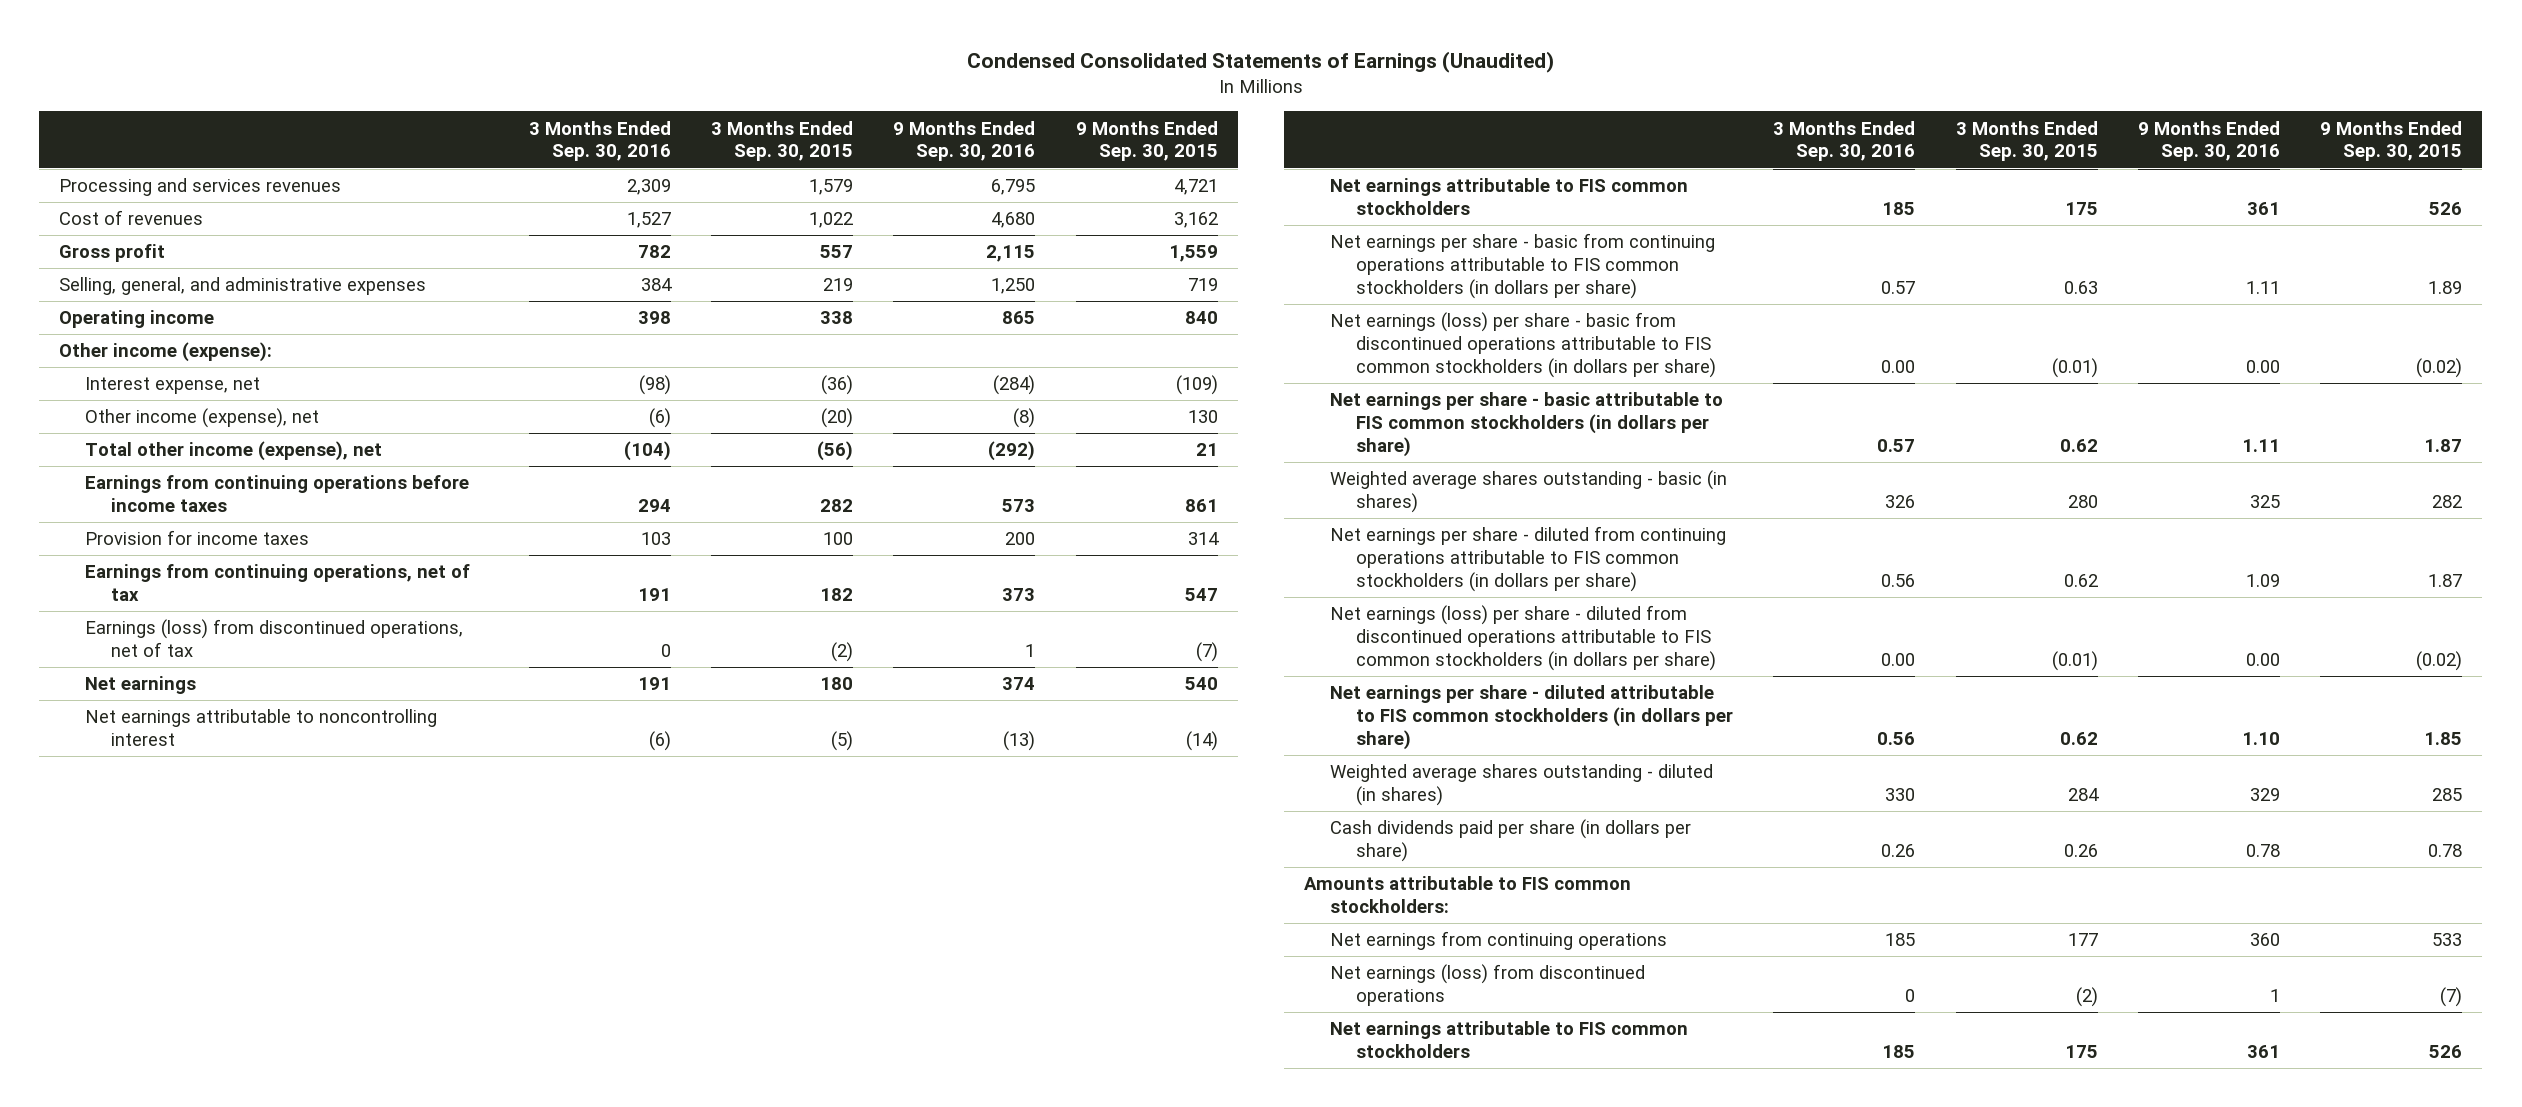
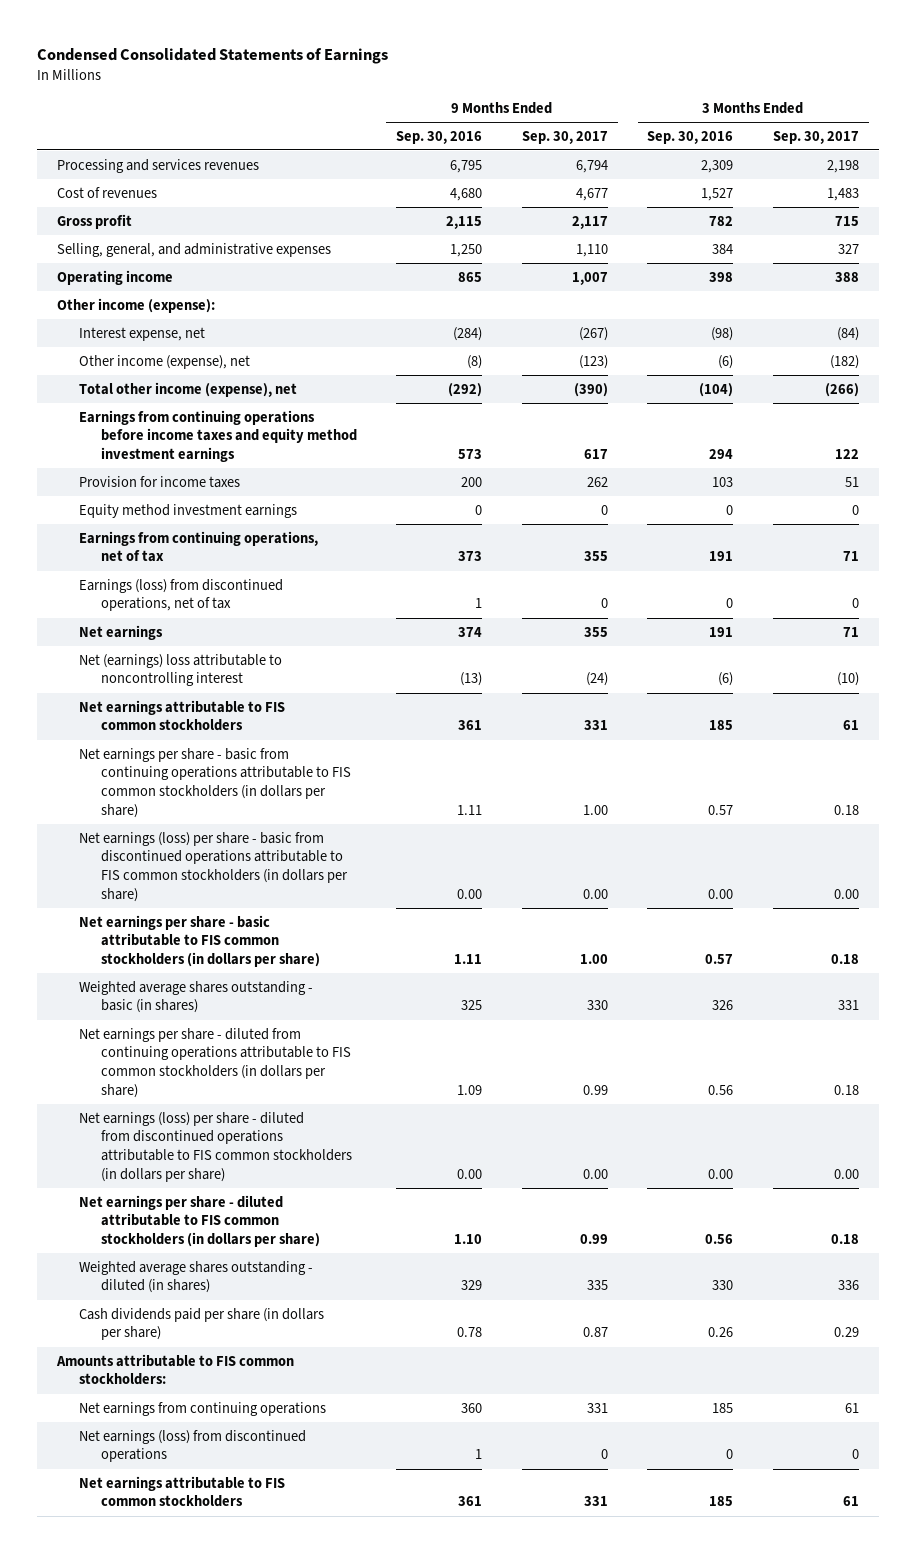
- Condensed Consolidated Statements of Earnings (Unaudited)
+ Condensed Consolidated Statements of Earnings
- | 3 Months Ended Sep. 30, 2016 | 3 Months Ended Sep. 30, 2015 | 9 Months Ended Sep. 30, 2016 | 9 Months Ended Sep. 30, 2015
+ | 9 Months Ended Sep. 30, 2016 | 9 Months Ended Sep. 30, 2017 | 3 Months Ended Sep. 30, 2016 | 3 Months Ended Sep. 30, 2017
- Earnings from continuing operations before income taxes | 294 | 282 | 573 | 861
+ Earnings from continuing operations before income taxes and equity method investment earnings | 573 | 617 | 294 | 122
+ Equity method investment earnings | 0 | 0 | 0 | 0
- Net earnings attributable to noncontrolling interest | (6) | (5) | (13) | (14)
+ Net (earnings) loss attributable to noncontrolling interest | (13) | (24) | (6) | (10)

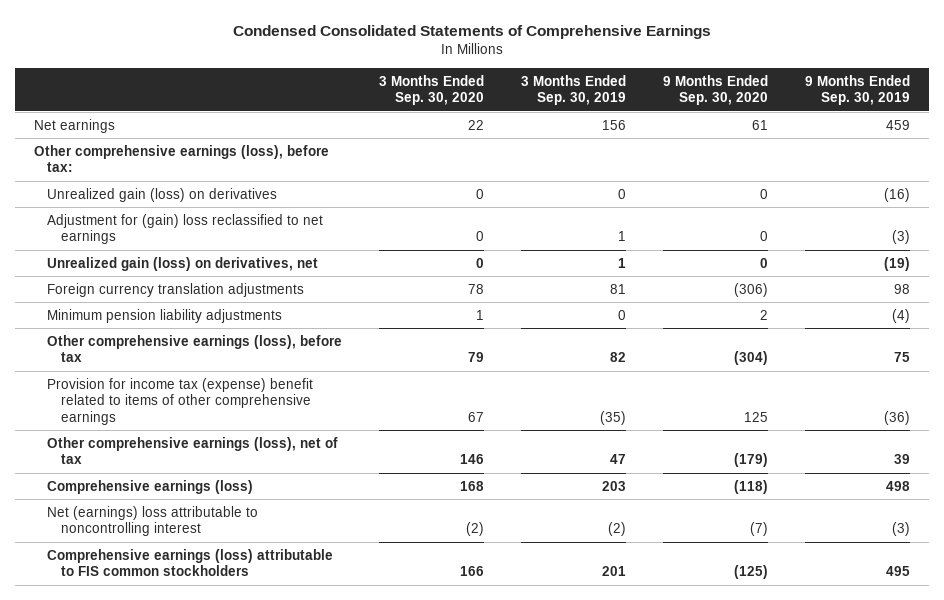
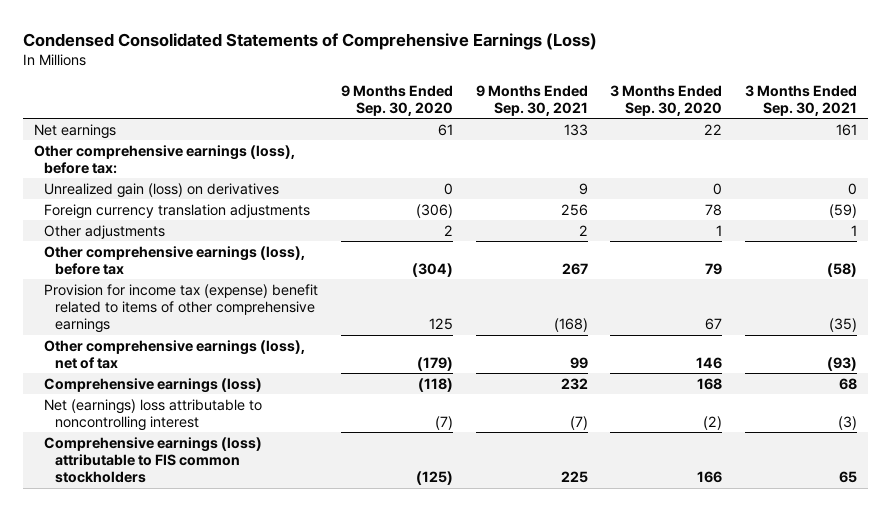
- Condensed Consolidated Statements of Comprehensive Earnings
+ Condensed Consolidated Statements of Comprehensive Earnings (Loss)
- | 3 Months Ended Sep. 30, 2020 | 3 Months Ended Sep. 30, 2019 | 9 Months Ended Sep. 30, 2020 | 9 Months Ended Sep. 30, 2019
+ | 9 Months Ended Sep. 30, 2020 | 9 Months Ended Sep. 30, 2021 | 3 Months Ended Sep. 30, 2020 | 3 Months Ended Sep. 30, 2021
- Adjustment for (gain) loss reclassified to net earnings | 0 | 1 | 0 | (3)
- Unrealized gain (loss) on derivatives, net | 0 | 1 | 0 | (19)
- Minimum pension liability adjustments | 1 | 0 | 2 | (4)
+ Other adjustments | 2 | 2 | 1 | 1

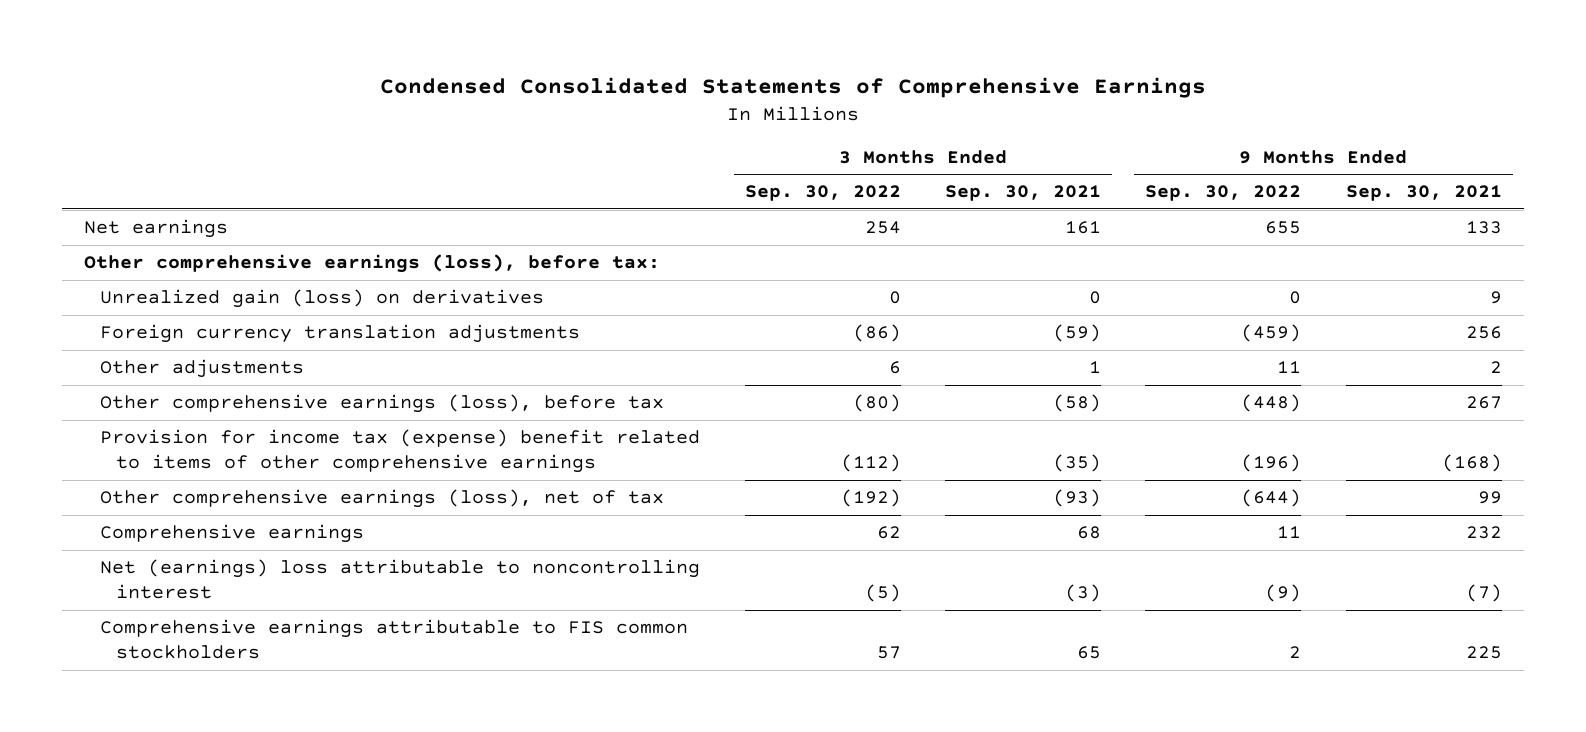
- Condensed Consolidated Statements of Comprehensive Earnings (Loss)
+ Condensed Consolidated Statements of Comprehensive Earnings
- | 9 Months Ended Sep. 30, 2020 | 9 Months Ended Sep. 30, 2021 | 3 Months Ended Sep. 30, 2020 | 3 Months Ended Sep. 30, 2021
+ | 3 Months Ended Sep. 30, 2022 | 3 Months Ended Sep. 30, 2021 | 9 Months Ended Sep. 30, 2022 | 9 Months Ended Sep. 30, 2021
- Comprehensive earnings (loss) | (118) | 232 | 168 | 68
+ Comprehensive earnings | 62 | 68 | 11 | 232
- Comprehensive earnings (loss) attributable to FIS common stockholders | (125) | 225 | 166 | 65
+ Comprehensive earnings attributable to FIS common stockholders | 57 | 65 | 2 | 225

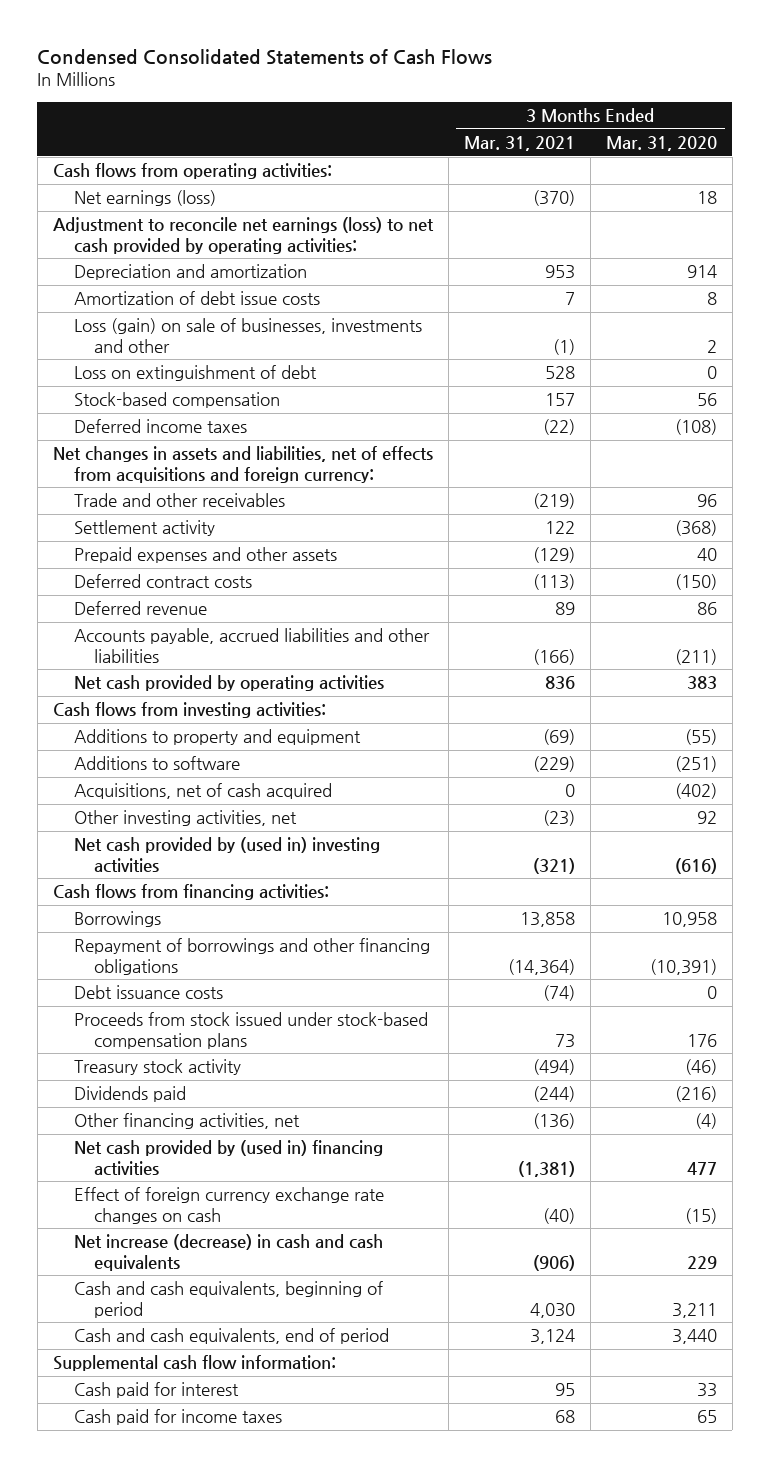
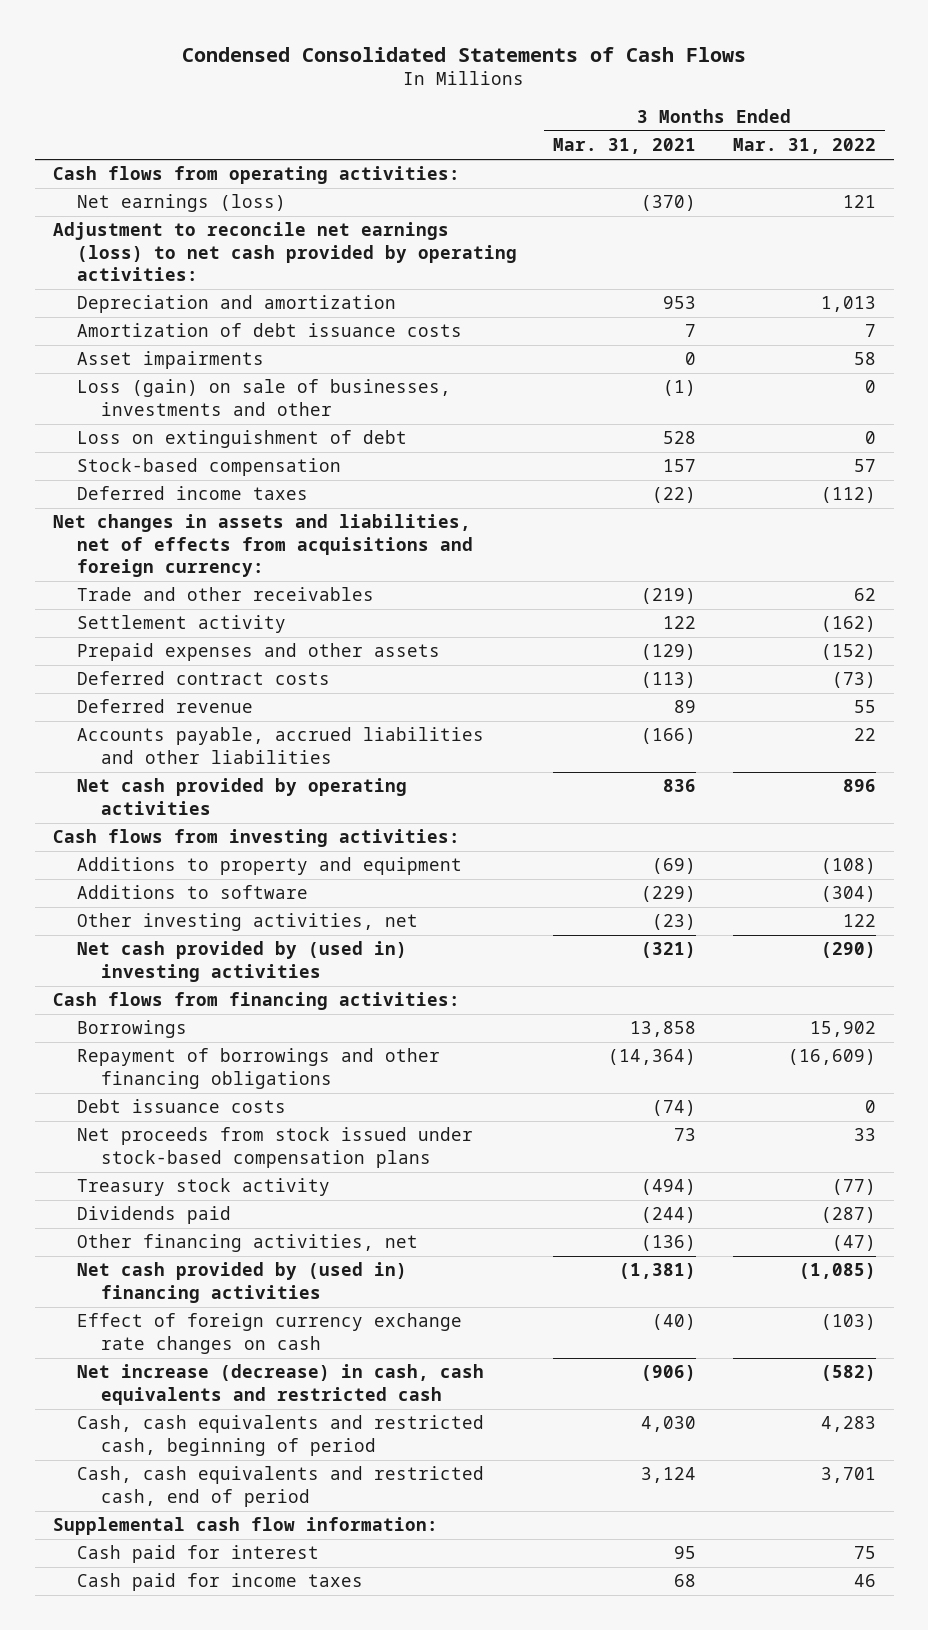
- | 3 Months Ended Mar. 31, 2021 | 3 Months Ended Mar. 31, 2020
+ | 3 Months Ended Mar. 31, 2021 | 3 Months Ended Mar. 31, 2022
- Amortization of debt issue costs | 7 | 8
+ Amortization of debt issuance costs | 7 | 7
+ Asset impairments | 0 | 58
- Acquisitions, net of cash acquired | 0 | (402)
- Proceeds from stock issued under stock-based compensation plans | 73 | 176
+ Net proceeds from stock issued under stock-based compensation plans | 73 | 33
- Net increase (decrease) in cash and cash equivalents | (906) | 229
- Cash and cash equivalents, beginning of period | 4,030 | 3,211
- Cash and cash equivalents, end of period | 3,124 | 3,440
+ Net increase (decrease) in cash, cash equivalents and restricted cash | (906) | (582)
+ Cash, cash equivalents and restricted cash, beginning of period | 4,030 | 4,283
+ Cash, cash equivalents and restricted cash, end of period | 3,124 | 3,701

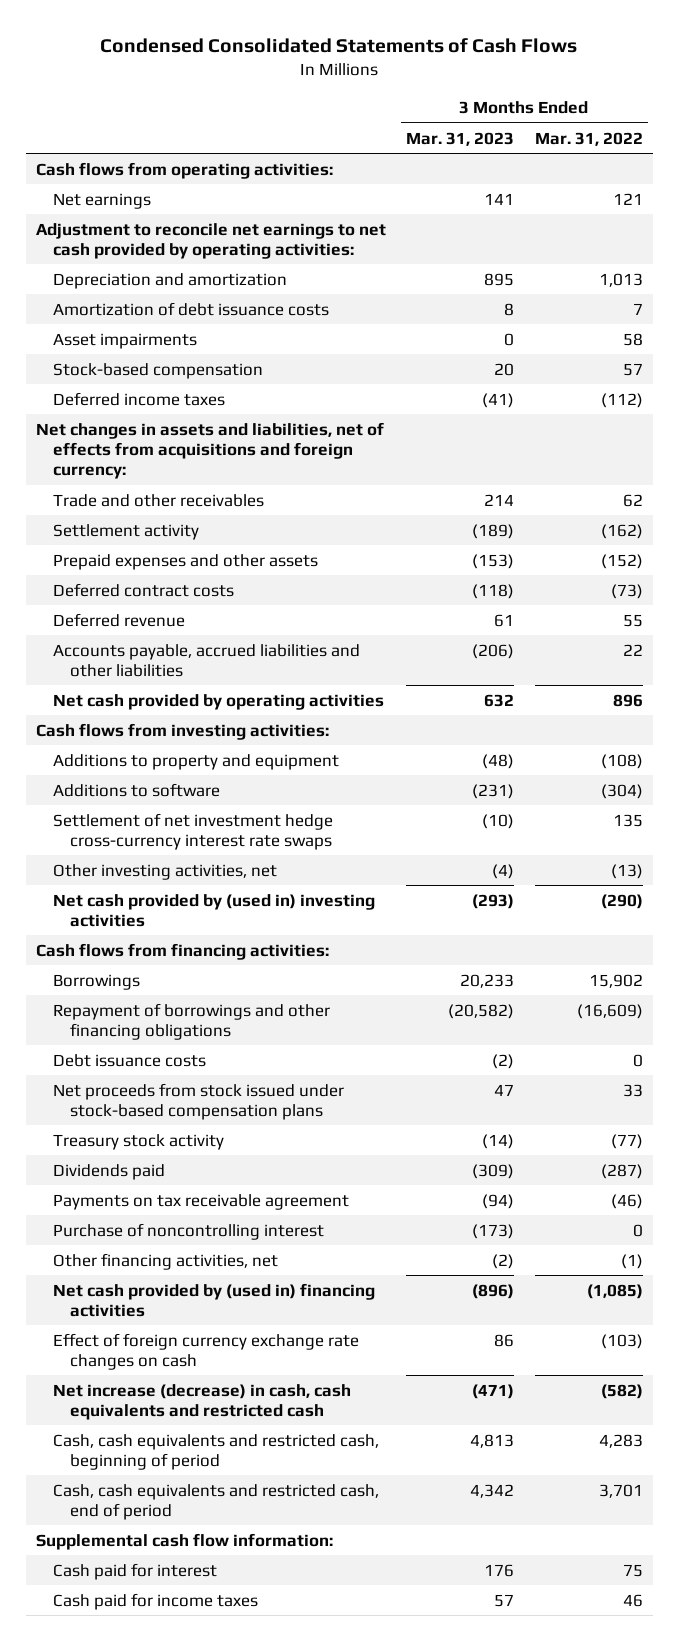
- | 3 Months Ended Mar. 31, 2021 | 3 Months Ended Mar. 31, 2022
+ | 3 Months Ended Mar. 31, 2023 | 3 Months Ended Mar. 31, 2022
- Net earnings (loss) | (370) | 121
- Adjustment to reconcile net earnings (loss) to net cash provided by operating activities:
+ Net earnings | 141 | 121
+ Adjustment to reconcile net earnings to net cash provided by operating activities:
- Loss (gain) on sale of businesses, investments and other | (1) | 0
- Loss on extinguishment of debt | 528 | 0
- Other investing activities, net | (23) | 122
+ Settlement of net investment hedge cross-currency interest rate swaps | (10) | 135
+ Other investing activities, net | (4) | (13)
- Other financing activities, net | (136) | (47)
+ Payments on tax receivable agreement | (94) | (46)
+ Purchase of noncontrolling interest | (173) | 0
+ Other financing activities, net | (2) | (1)

